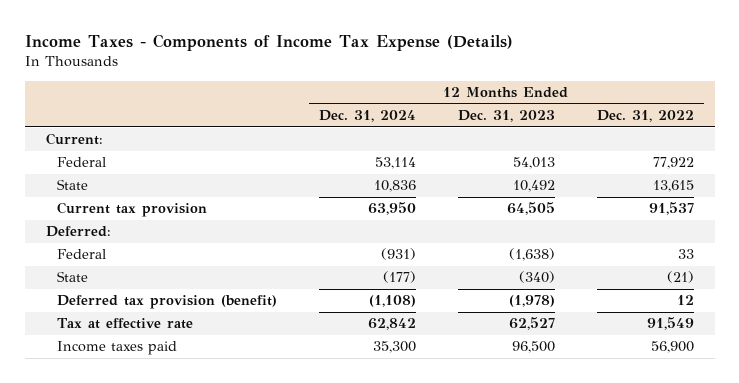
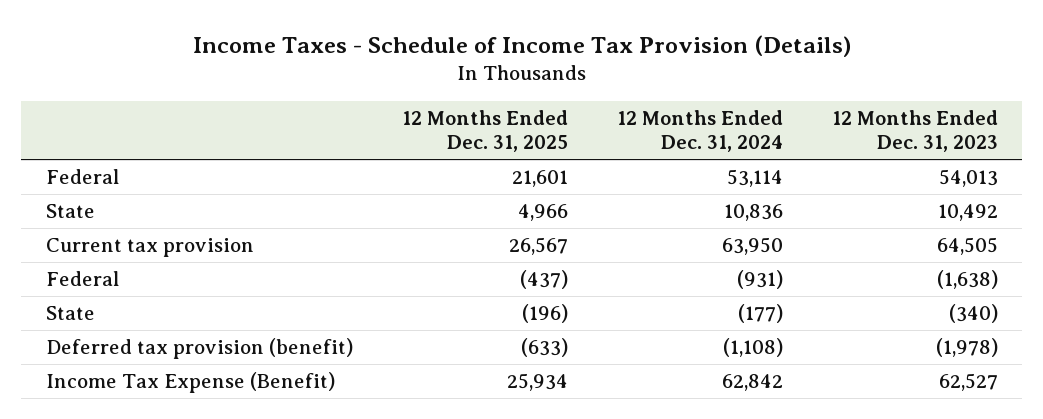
- Income Taxes - Components of Income Tax Expense (Details)
+ Income Taxes - Schedule of Income Tax Provision (Details)
- | 12 Months Ended Dec. 31, 2024 | 12 Months Ended Dec. 31, 2023 | 12 Months Ended Dec. 31, 2022
+ | 12 Months Ended Dec. 31, 2025 | 12 Months Ended Dec. 31, 2024 | 12 Months Ended Dec. 31, 2023
- Current:
- Deferred:
- Tax at effective rate | 62,842 | 62,527 | 91,549
- Income taxes paid | 35,300 | 96,500 | 56,900
+ Income Tax Expense (Benefit) | 25,934 | 62,842 | 62,527

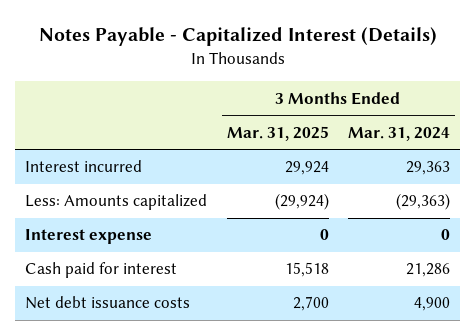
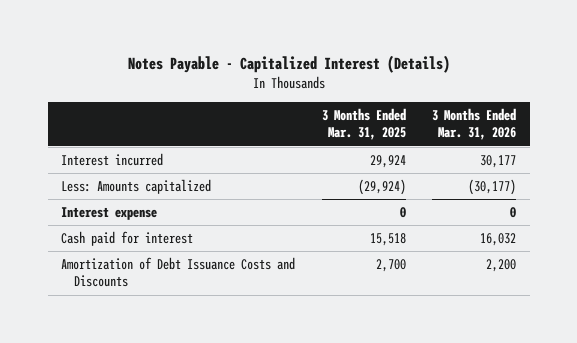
- | 3 Months Ended Mar. 31, 2025 | 3 Months Ended Mar. 31, 2024
+ | 3 Months Ended Mar. 31, 2025 | 3 Months Ended Mar. 31, 2026
- Net debt issuance costs | 2,700 | 4,900
+ Amortization of Debt Issuance Costs and Discounts | 2,700 | 2,200

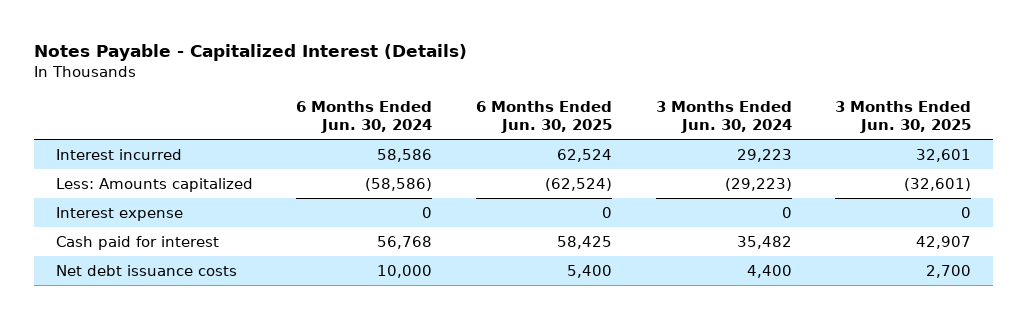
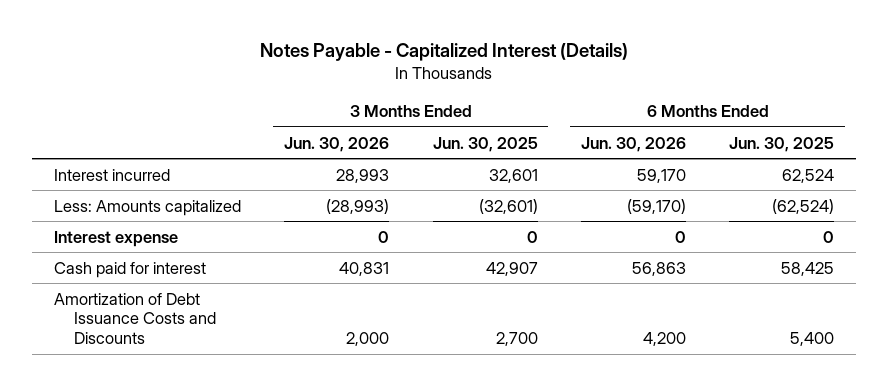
- | 6 Months Ended Jun. 30, 2024 | 6 Months Ended Jun. 30, 2025 | 3 Months Ended Jun. 30, 2024 | 3 Months Ended Jun. 30, 2025
+ | 3 Months Ended Jun. 30, 2026 | 3 Months Ended Jun. 30, 2025 | 6 Months Ended Jun. 30, 2026 | 6 Months Ended Jun. 30, 2025
- Net debt issuance costs | 10,000 | 5,400 | 4,400 | 2,700
+ Amortization of Debt Issuance Costs and Discounts | 2,000 | 2,700 | 4,200 | 5,400

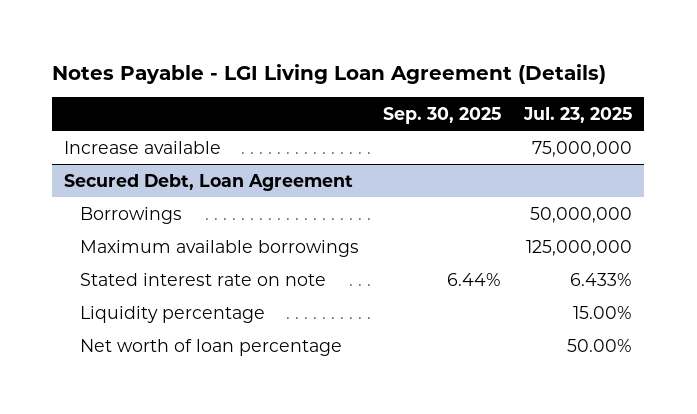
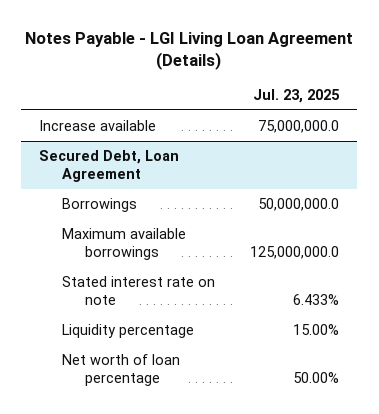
- | Sep. 30, 2025 | Jul. 23, 2025
+ | Jul. 23, 2025
- Increase available | | 75,000,000
+ Increase available | 75,000,000.0
@ Secured Debt, Loan Agreement
- Borrowings | | 50,000,000
- Maximum available borrowings | | 125,000,000
+ Borrowings | 50,000,000.0
+ Maximum available borrowings | 125,000,000.0

